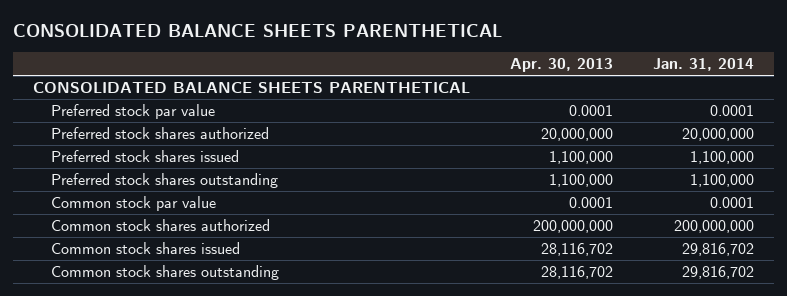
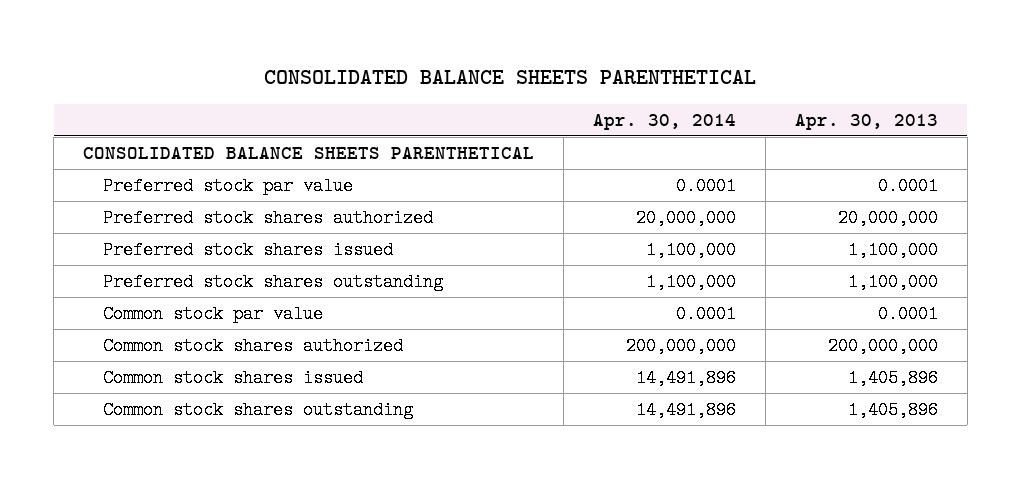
- | Apr. 30, 2013 | Jan. 31, 2014
+ | Apr. 30, 2014 | Apr. 30, 2013
- Common stock shares issued | 28,116,702 | 29,816,702
- Common stock shares outstanding | 28,116,702 | 29,816,702
+ Common stock shares issued | 14,491,896 | 1,405,896
+ Common stock shares outstanding | 14,491,896 | 1,405,896

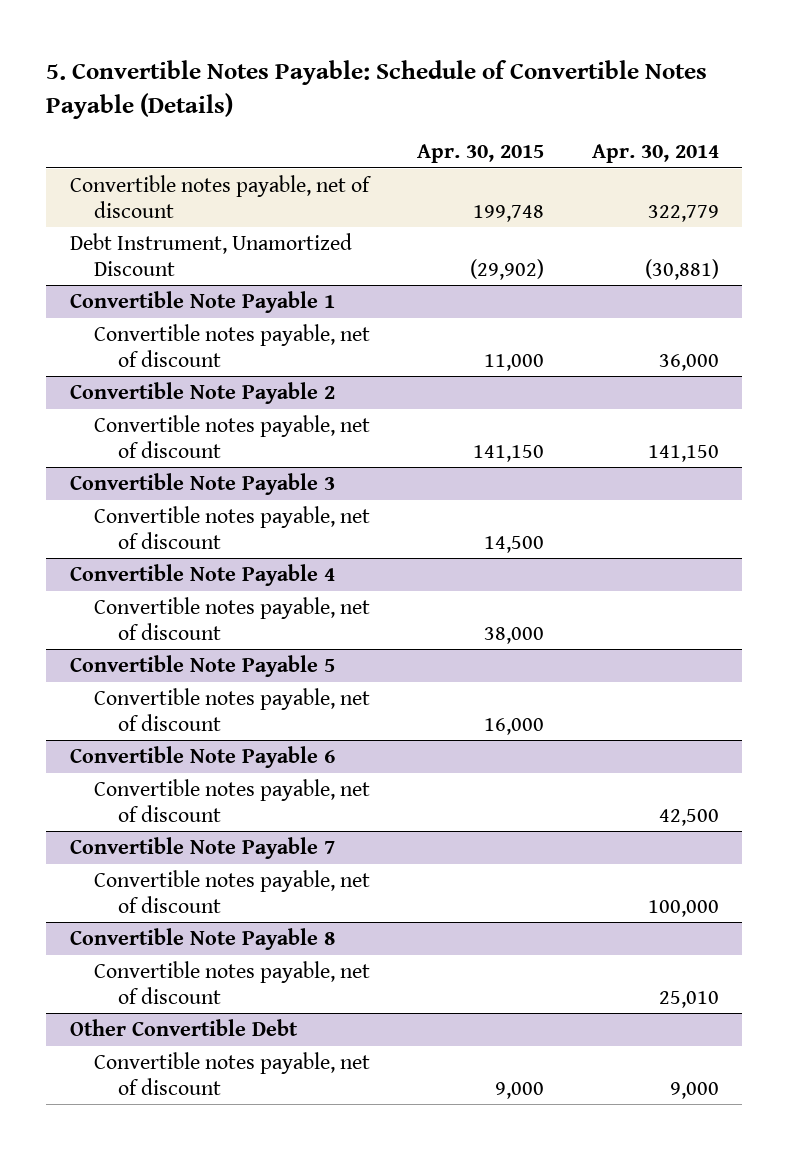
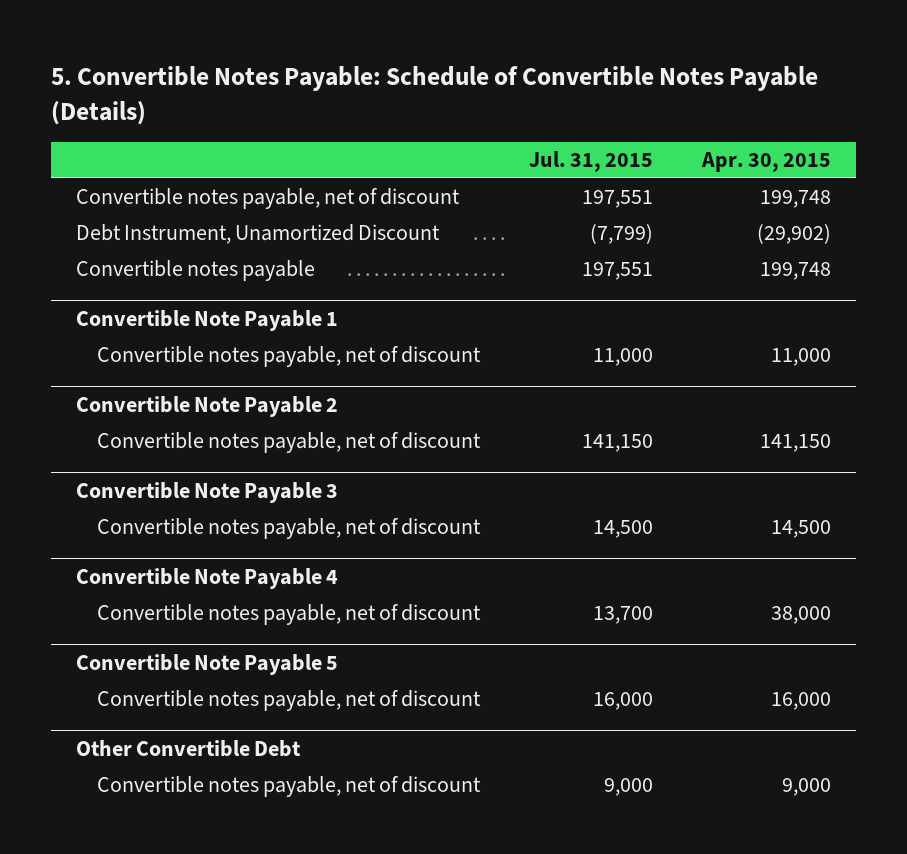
- | Apr. 30, 2015 | Apr. 30, 2014
+ | Jul. 31, 2015 | Apr. 30, 2015
+ Convertible notes payable | 197,551 | 199,748
- Convertible Note Payable 6
- Convertible notes payable, net of discount | | 42,500
- Convertible Note Payable 7
- Convertible notes payable, net of discount | | 100,000
- Convertible Note Payable 8
- Convertible notes payable, net of discount | | 25,010

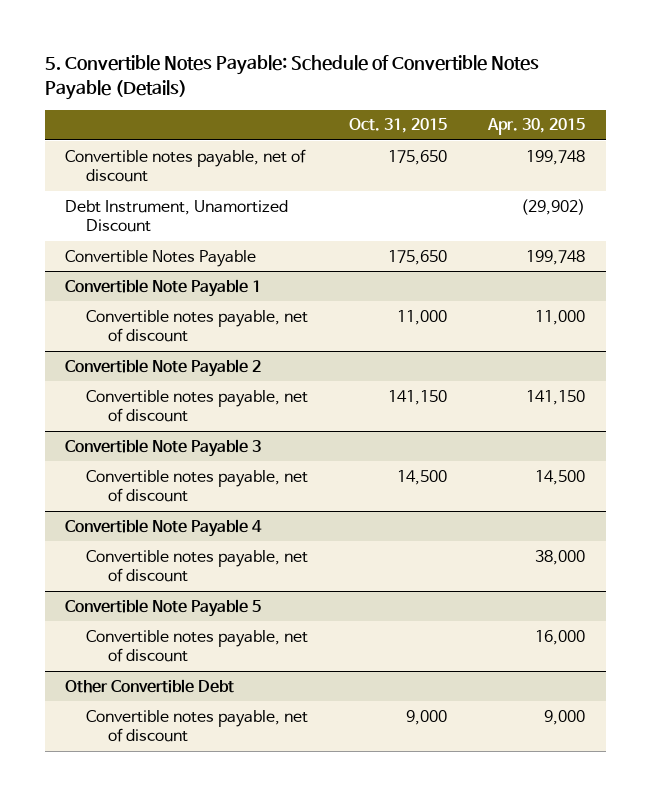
- | Jul. 31, 2015 | Apr. 30, 2015
+ | Oct. 31, 2015 | Apr. 30, 2015
- Convertible notes payable | 197,551 | 199,748
+ Convertible Notes Payable | 175,650 | 199,748

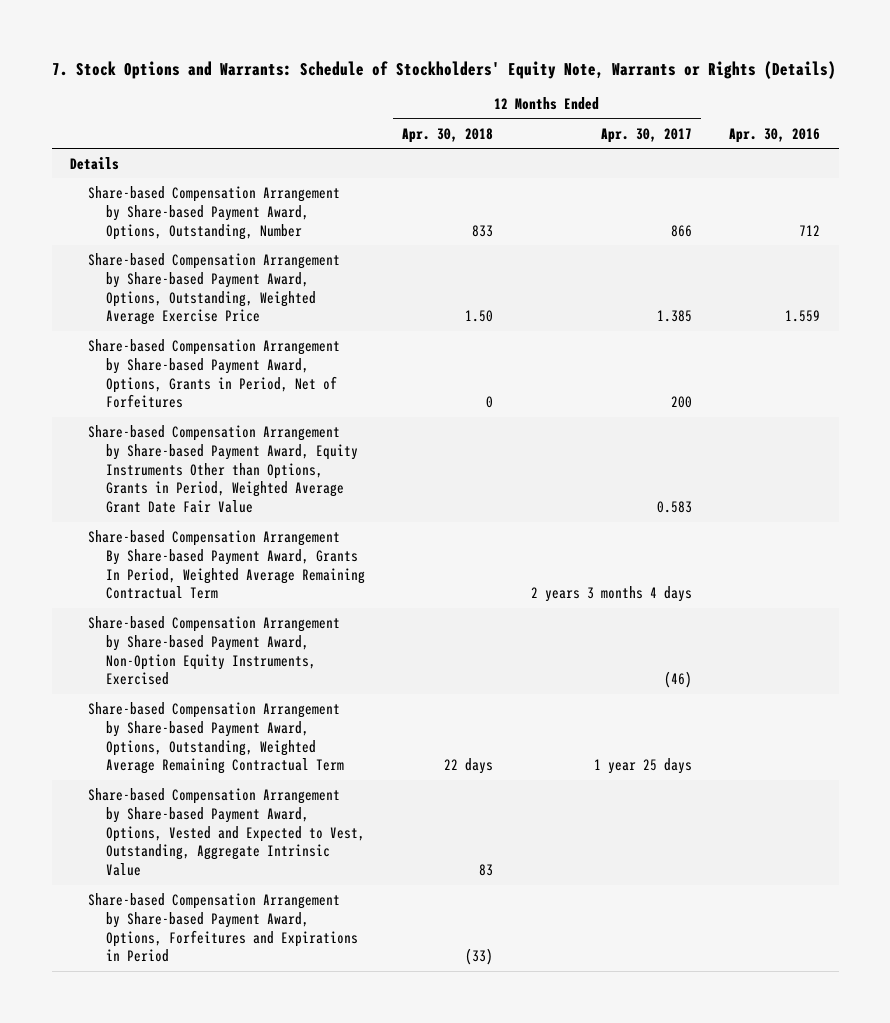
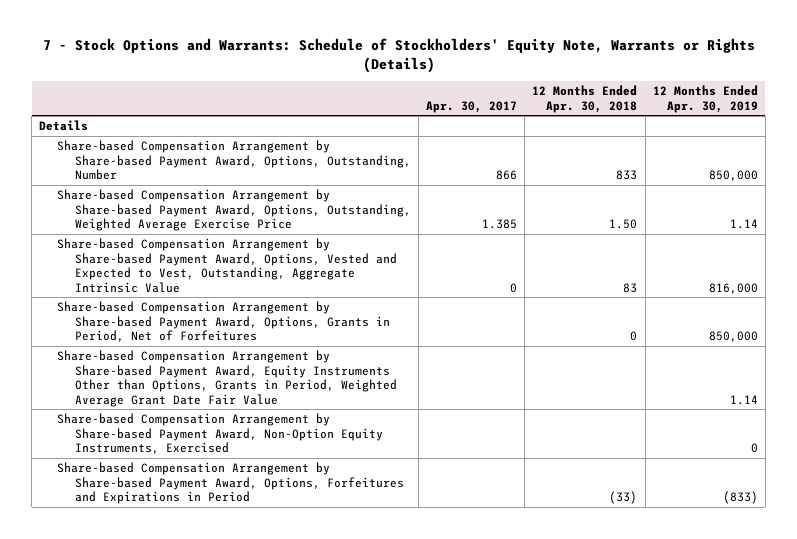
- 7. Stock Options and Warrants: Schedule of Stockholders' Equity Note, Warrants or Rights (Details)
+ 7 - Stock Options and Warrants: Schedule of Stockholders' Equity Note, Warrants or Rights (Details)
- | 12 Months Ended Apr. 30, 2018 | 12 Months Ended Apr. 30, 2017 | Apr. 30, 2016
+ | Apr. 30, 2017 | 12 Months Ended Apr. 30, 2018 | 12 Months Ended Apr. 30, 2019
moved up: Share-based Compensation Arrangement by Share-based Payment Award, Options, Vested and Expected to Vest, Outstanding, Aggregate Intrinsic Value | 0 | 83 | 816,000
- Share-based Compensation Arrangement By Share-based Payment Award, Grants In Period, Weighted Average Remaining Contractual Term | | 2 years 3 months 4 days |
- Share-based Compensation Arrangement by Share-based Payment Award, Options, Outstanding, Weighted Average Remaining Contractual Term | 22 days | 1 year 25 days |

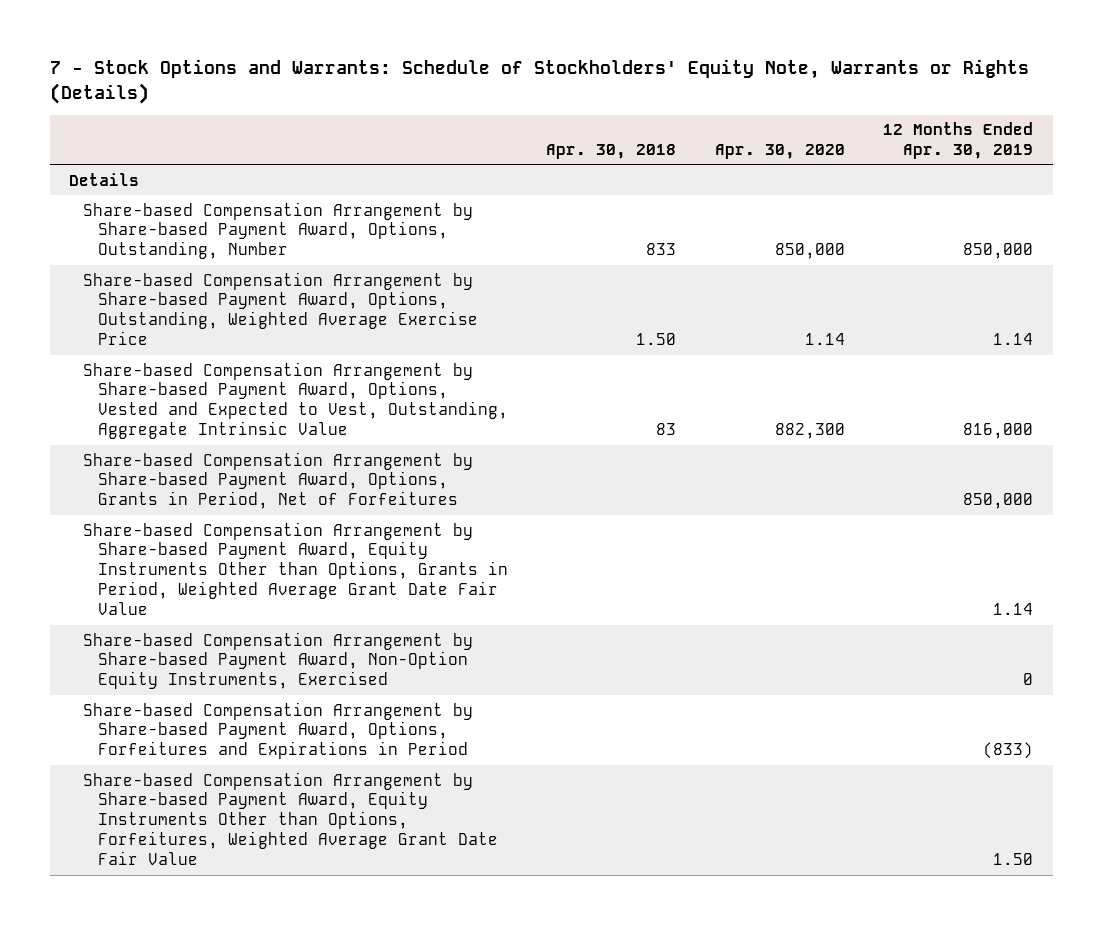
- | Apr. 30, 2017 | 12 Months Ended Apr. 30, 2018 | 12 Months Ended Apr. 30, 2019
+ | Apr. 30, 2018 | Apr. 30, 2020 | 12 Months Ended Apr. 30, 2019
+ Share-based Compensation Arrangement by Share-based Payment Award, Equity Instruments Other than Options, Forfeitures, Weighted Average Grant Date Fair Value | | | 1.50

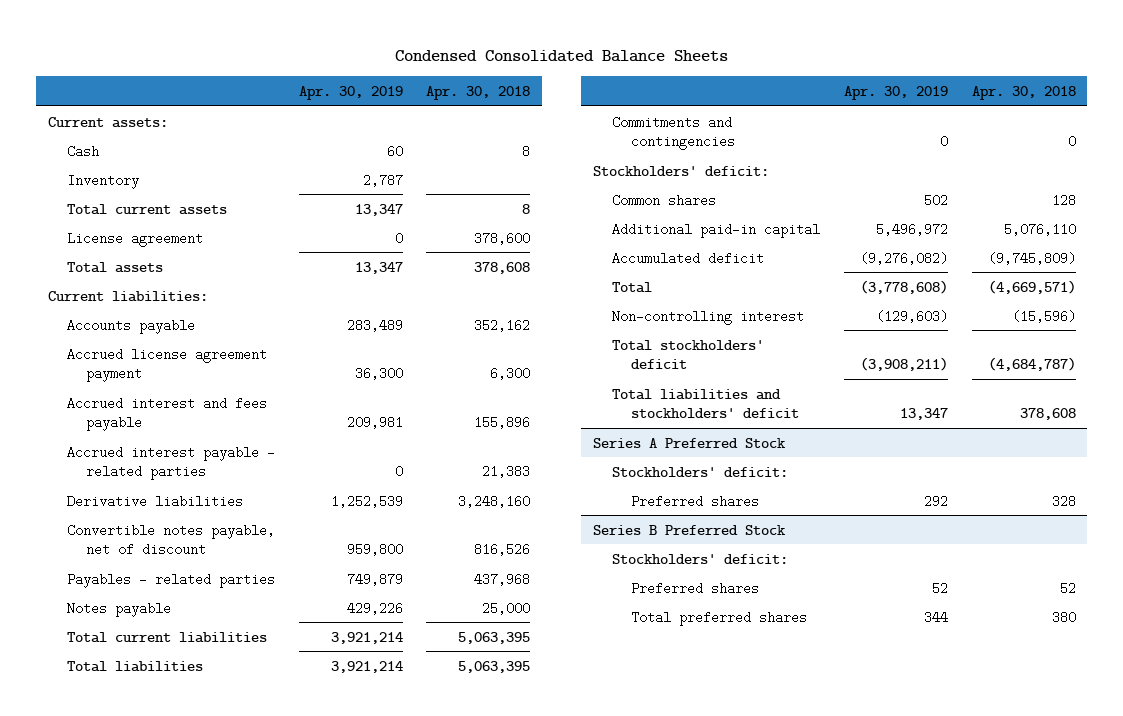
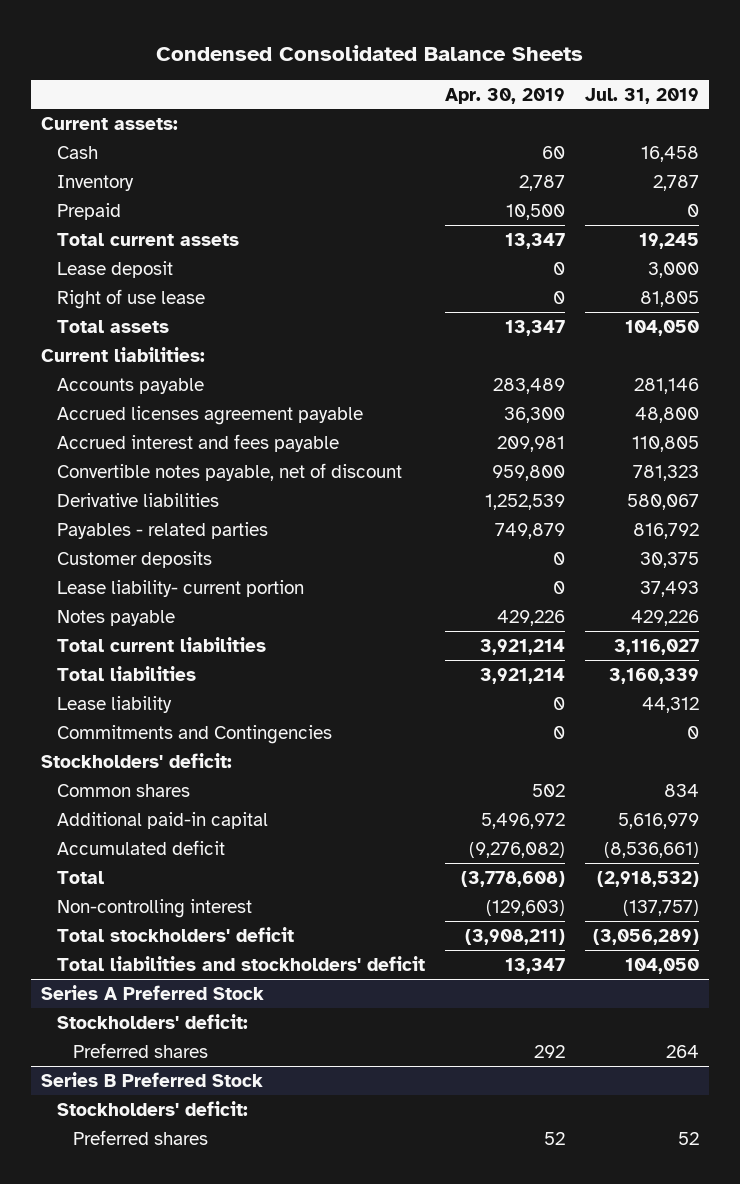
- | Apr. 30, 2019 | Apr. 30, 2018
+ | Apr. 30, 2019 | Jul. 31, 2019
+ Prepaid | 10,500 | 0
- License agreement | 0 | 378,600
+ Lease deposit | 0 | 3,000
+ Right of use lease | 0 | 81,805
- Accrued license agreement payment | 36,300 | 6,300
+ Accrued licenses agreement payable | 36,300 | 48,800
- Accrued interest payable - related parties | 0 | 21,383
moved down: Derivative liabilities | 1,252,539 | 580,067
+ Customer deposits | 0 | 30,375
+ Lease liability- current portion | 0 | 37,493
- Commitments and contingencies | 0 | 0
+ Lease liability | 0 | 44,312
+ Commitments and Contingencies | 0 | 0
@ Series B Preferred Stock
- Total preferred shares | 344 | 380

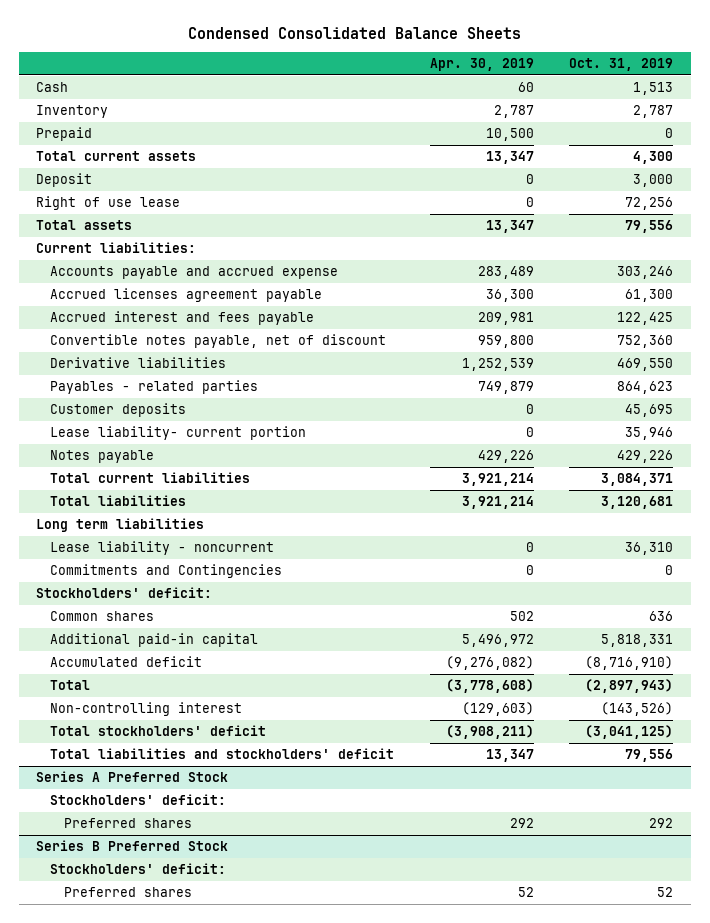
- | Apr. 30, 2019 | Jul. 31, 2019
+ | Apr. 30, 2019 | Oct. 31, 2019
- Current assets:
- Lease deposit | 0 | 3,000
+ Deposit | 0 | 3,000
- Accounts payable | 283,489 | 281,146
+ Accounts payable and accrued expense | 283,489 | 303,246
- Lease liability | 0 | 44,312
+ Long term liabilities
+ Lease liability - noncurrent | 0 | 36,310

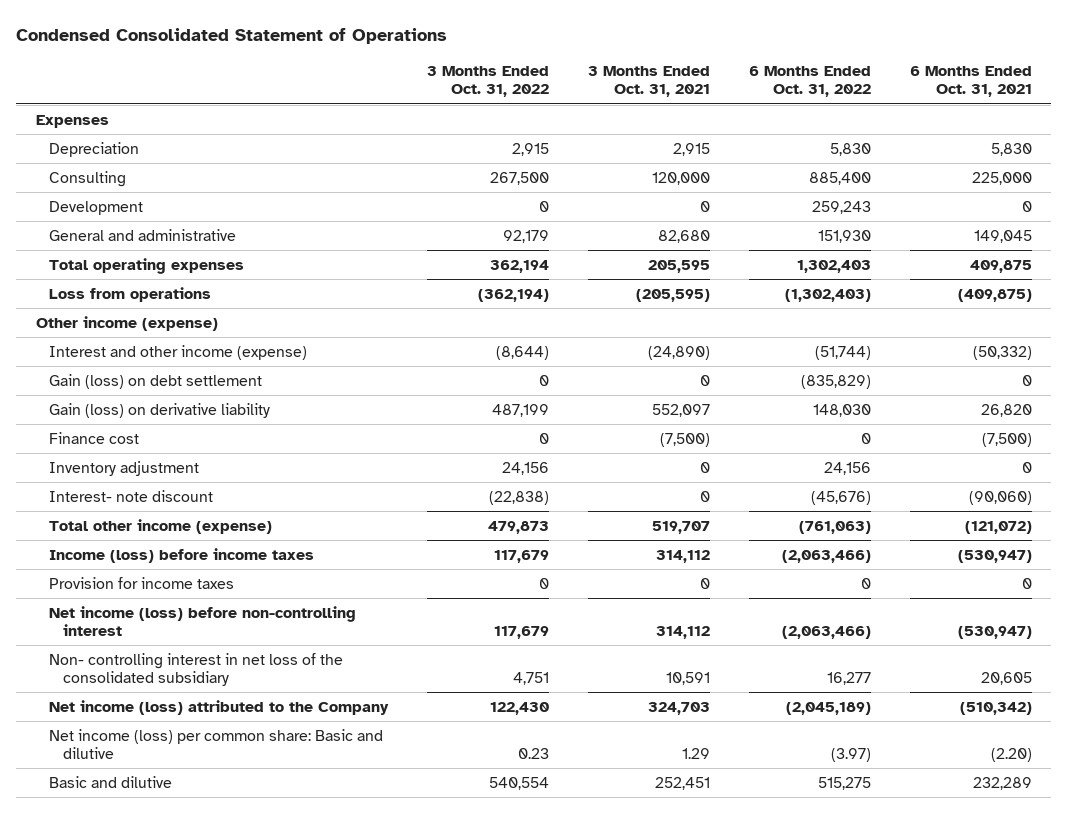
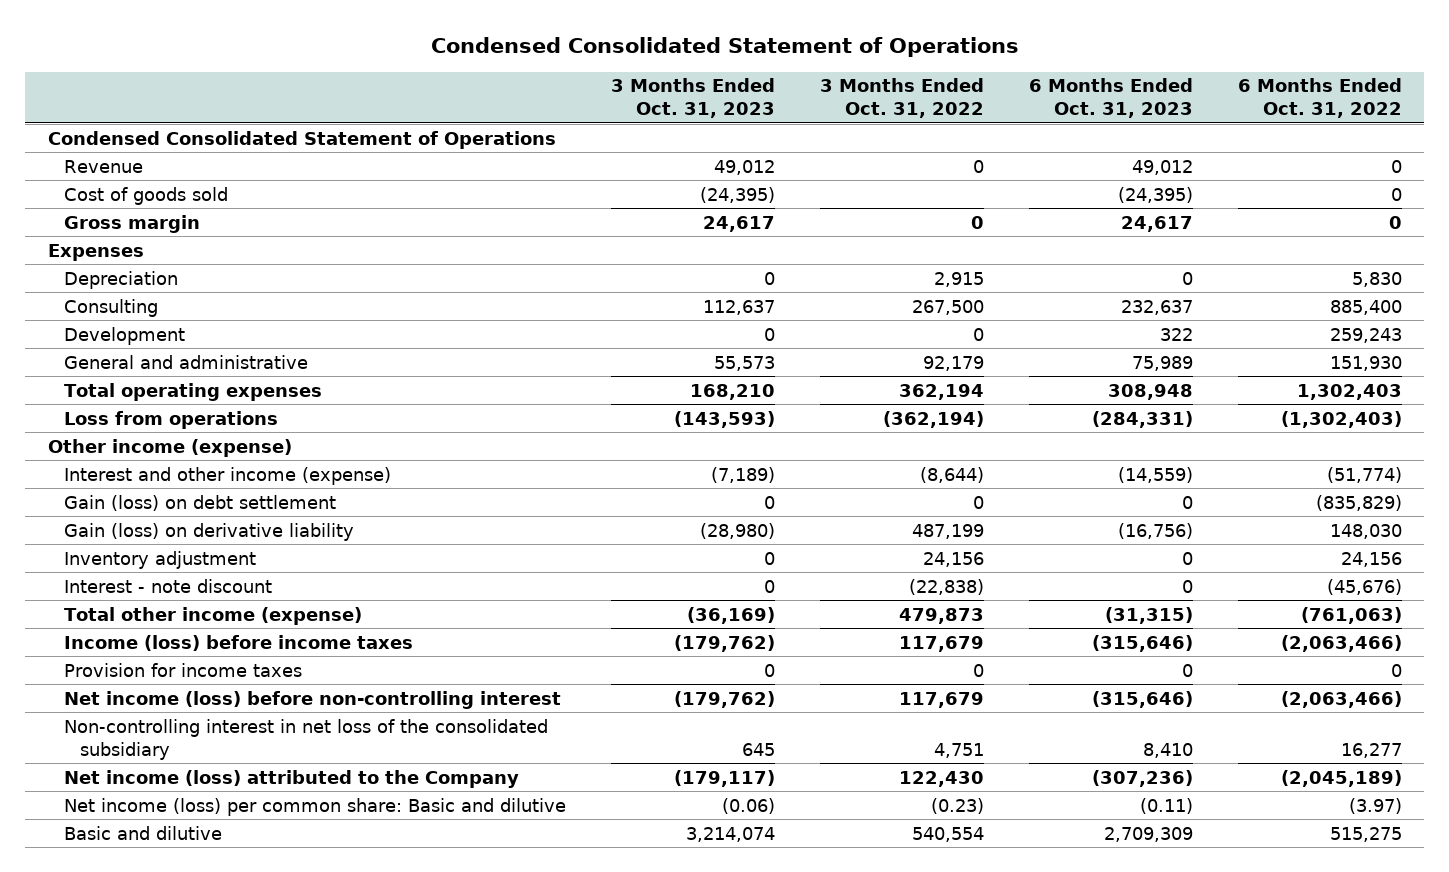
- | 3 Months Ended Oct. 31, 2022 | 3 Months Ended Oct. 31, 2021 | 6 Months Ended Oct. 31, 2022 | 6 Months Ended Oct. 31, 2021
+ | 3 Months Ended Oct. 31, 2023 | 3 Months Ended Oct. 31, 2022 | 6 Months Ended Oct. 31, 2023 | 6 Months Ended Oct. 31, 2022
+ Condensed Consolidated Statement of Operations
+ Revenue | 49,012 | 0 | 49,012 | 0
+ Cost of goods sold | (24,395) | | (24,395) | 0
+ Gross margin | 24,617 | 0 | 24,617 | 0
- Interest and other income (expense) | (8,644) | (24,890) | (51,744) | (50,332)
+ Interest and other income (expense) | (7,189) | (8,644) | (14,559) | (51,774)
- Finance cost | 0 | (7,500) | 0 | (7,500)
- Interest- note discount | (22,838) | 0 | (45,676) | (90,060)
+ Interest - note discount | 0 | (22,838) | 0 | (45,676)
- Non- controlling interest in net loss of the consolidated subsidiary | 4,751 | 10,591 | 16,277 | 20,605
+ Non-controlling interest in net loss of the consolidated subsidiary | 645 | 4,751 | 8,410 | 16,277
- Net income (loss) per common share: Basic and dilutive | 0.23 | 1.29 | (3.97) | (2.20)
+ Net income (loss) per common share: Basic and dilutive | (0.06) | (0.23) | (0.11) | (3.97)

